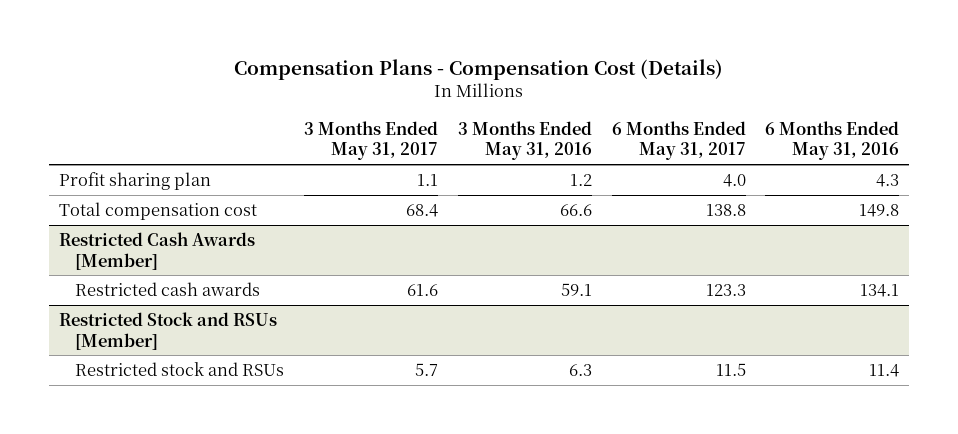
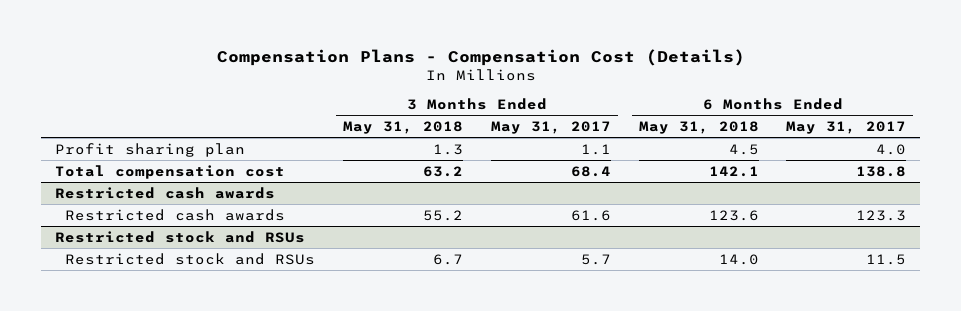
- | 3 Months Ended May 31, 2017 | 3 Months Ended May 31, 2016 | 6 Months Ended May 31, 2017 | 6 Months Ended May 31, 2016
+ | 3 Months Ended May 31, 2018 | 3 Months Ended May 31, 2017 | 6 Months Ended May 31, 2018 | 6 Months Ended May 31, 2017
- Restricted Cash Awards [Member]
+ Restricted cash awards
- Restricted Stock and RSUs [Member]
+ Restricted stock and RSUs

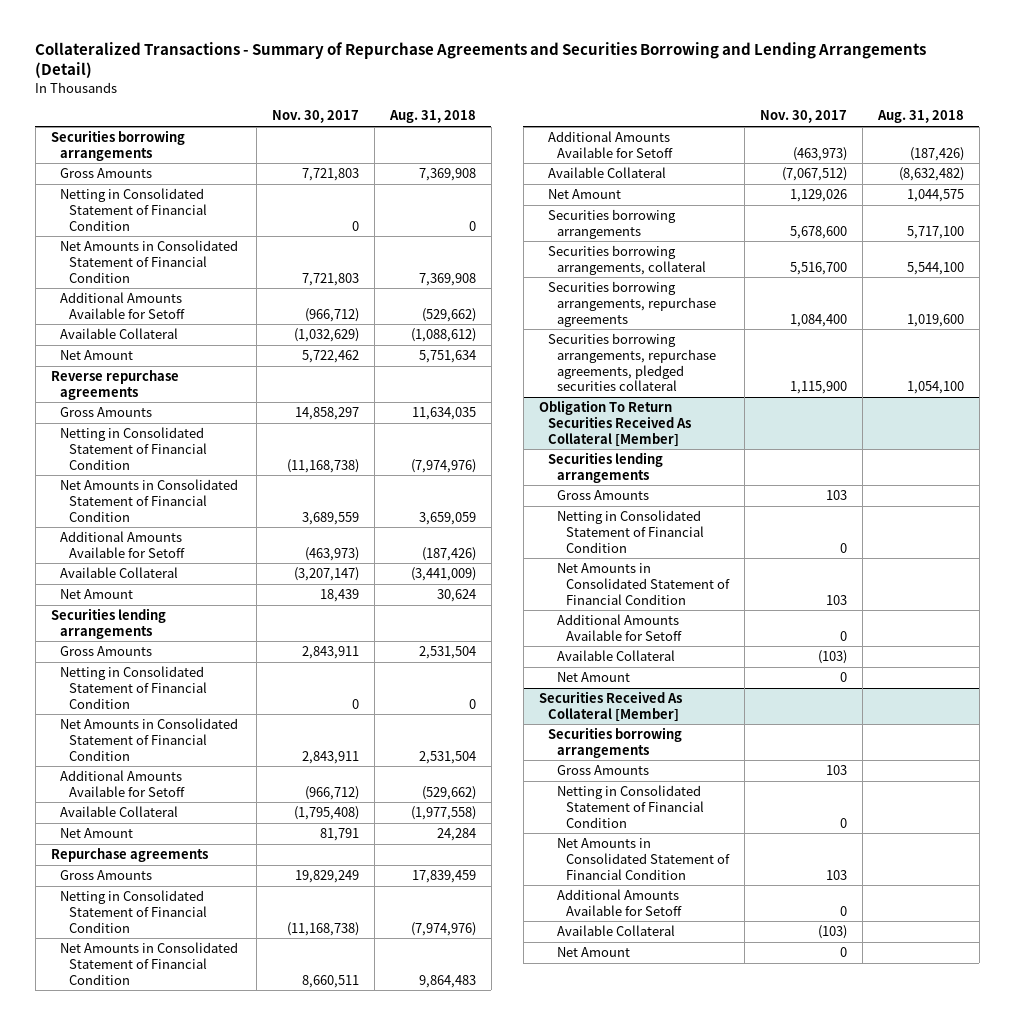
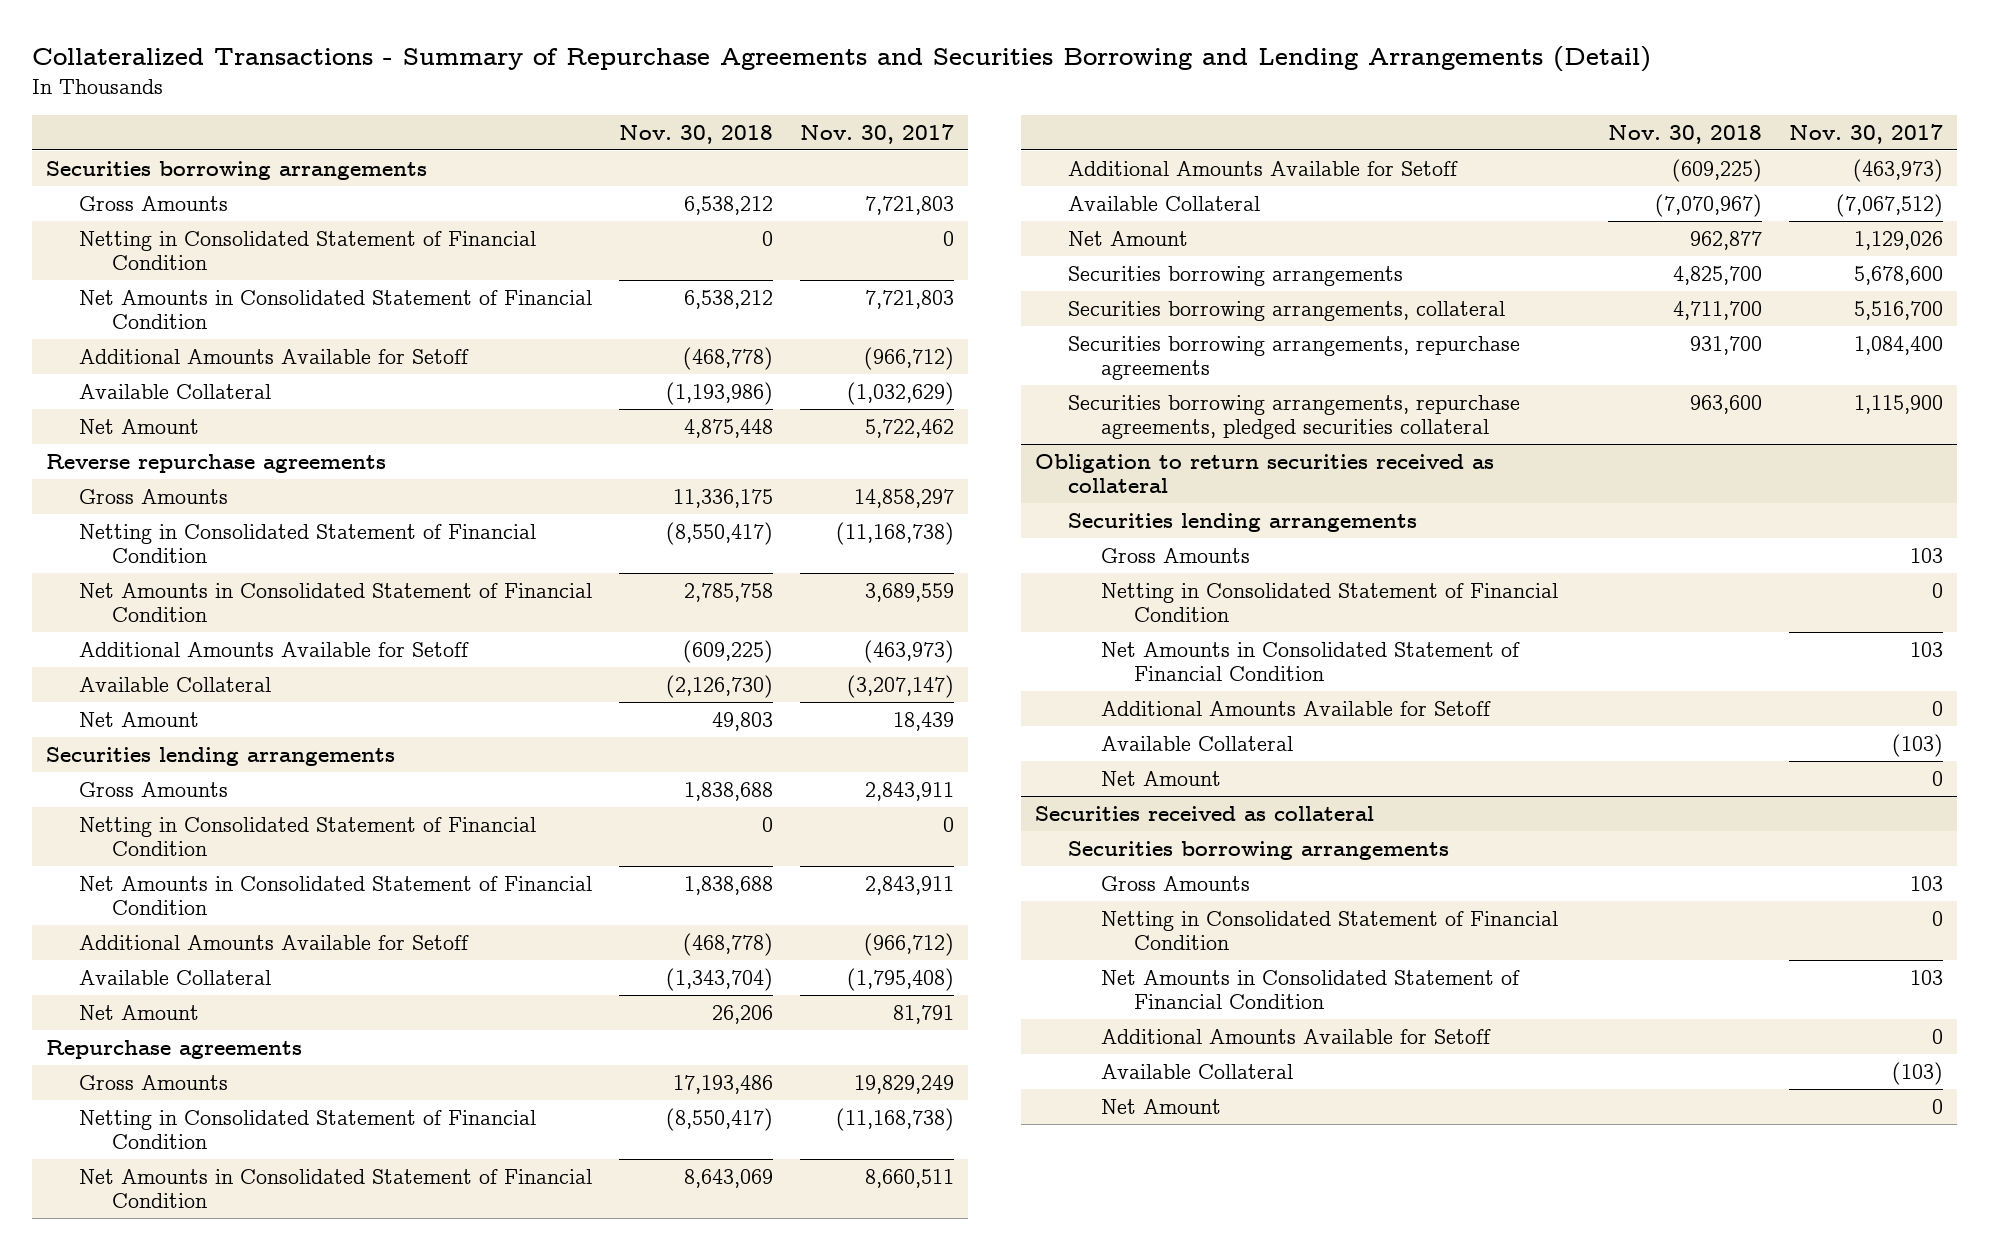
- | Nov. 30, 2017 | Aug. 31, 2018
+ | Nov. 30, 2018 | Nov. 30, 2017
- Obligation To Return Securities Received As Collateral [Member]
+ Obligation to return securities received as collateral
- Securities Received As Collateral [Member]
+ Securities received as collateral

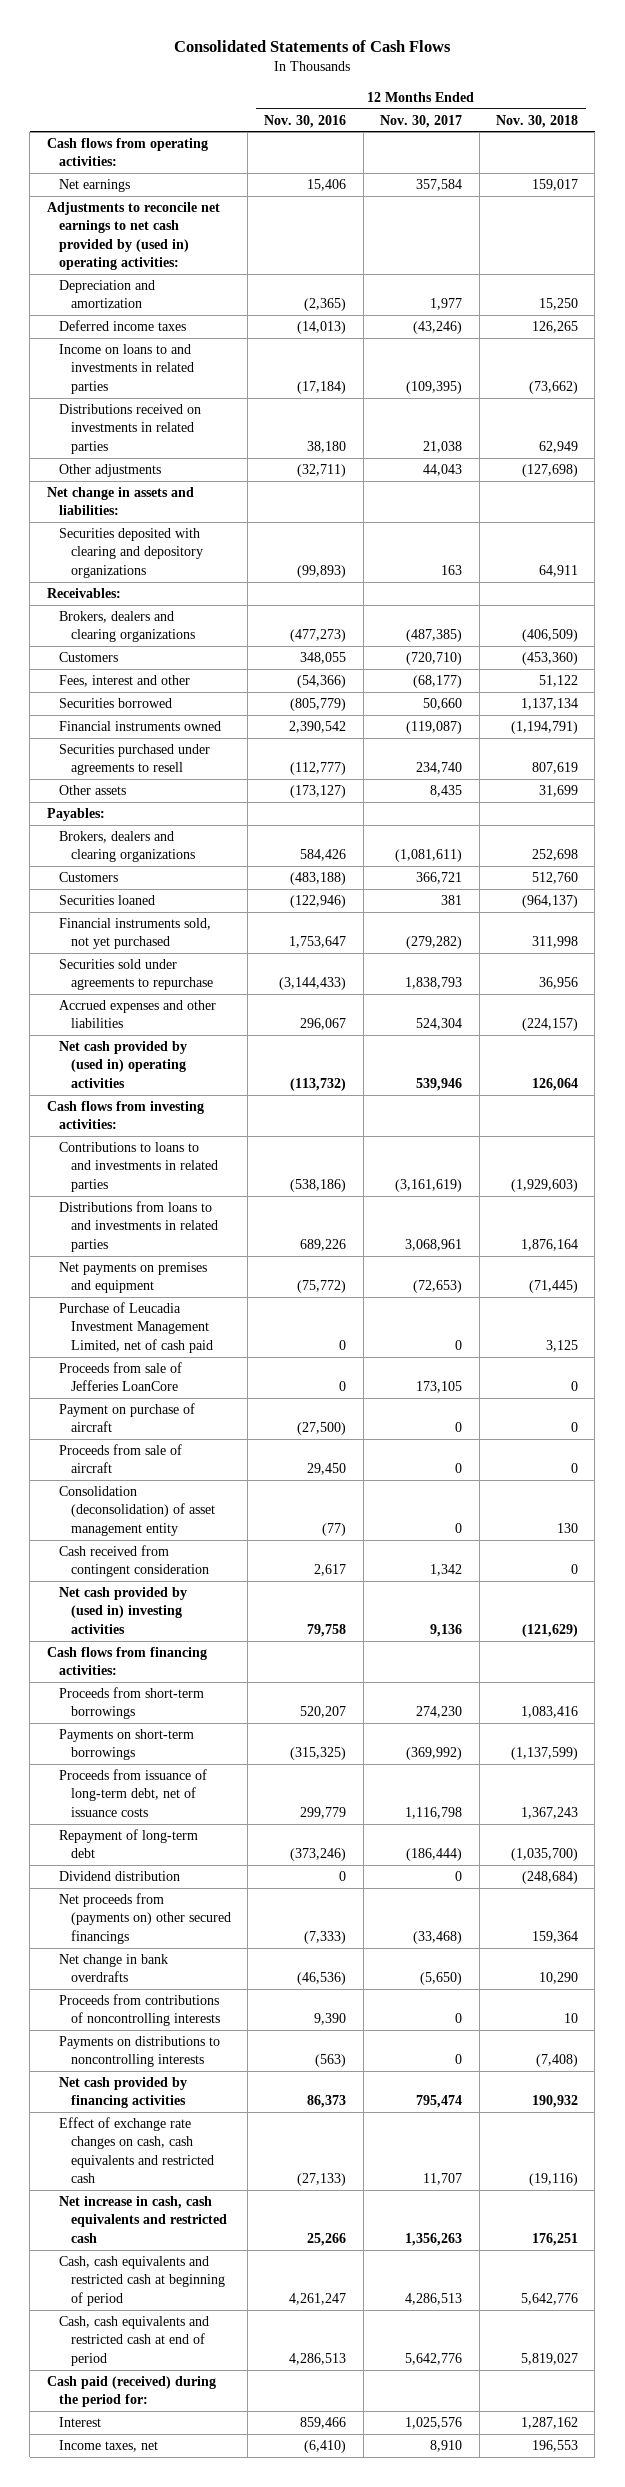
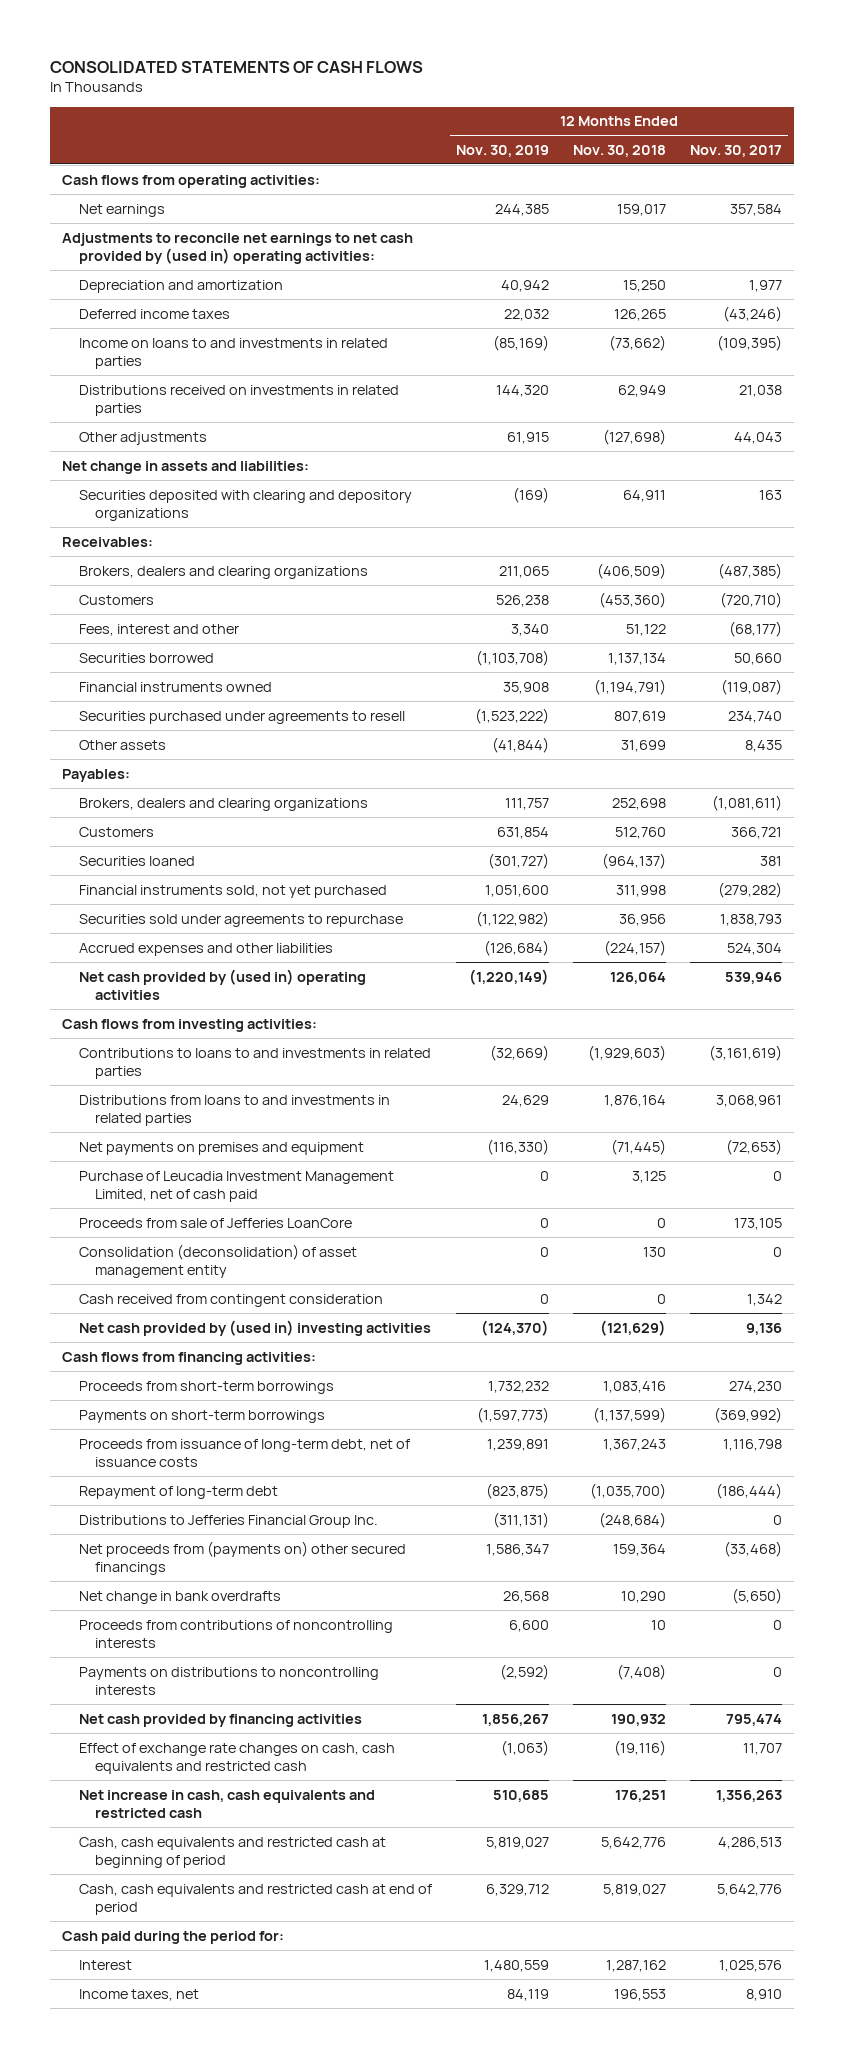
- Consolidated Statements of Cash Flows
+ CONSOLIDATED STATEMENTS OF CASH FLOWS
- | 12 Months Ended Nov. 30, 2016 | 12 Months Ended Nov. 30, 2017 | 12 Months Ended Nov. 30, 2018
+ | 12 Months Ended Nov. 30, 2019 | 12 Months Ended Nov. 30, 2018 | 12 Months Ended Nov. 30, 2017
- Payment on purchase of aircraft | (27,500) | 0 | 0
- Proceeds from sale of aircraft | 29,450 | 0 | 0
- Dividend distribution | 0 | 0 | (248,684)
+ Distributions to Jefferies Financial Group Inc. | (311,131) | (248,684) | 0
- Cash paid (received) during the period for:
+ Cash paid during the period for:

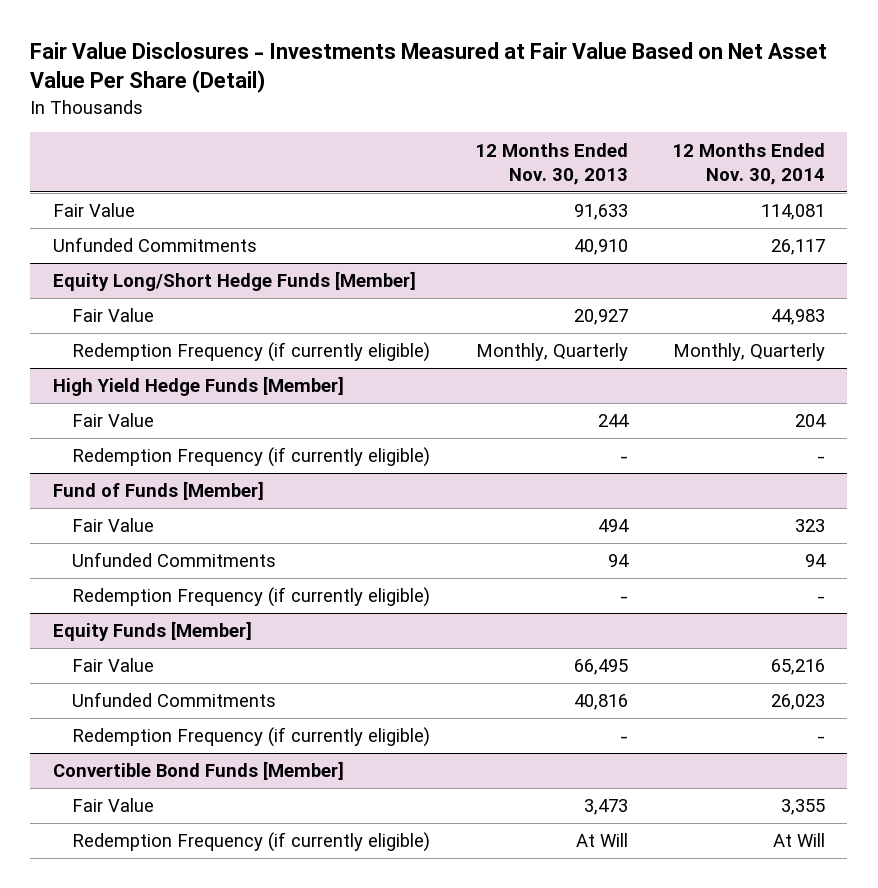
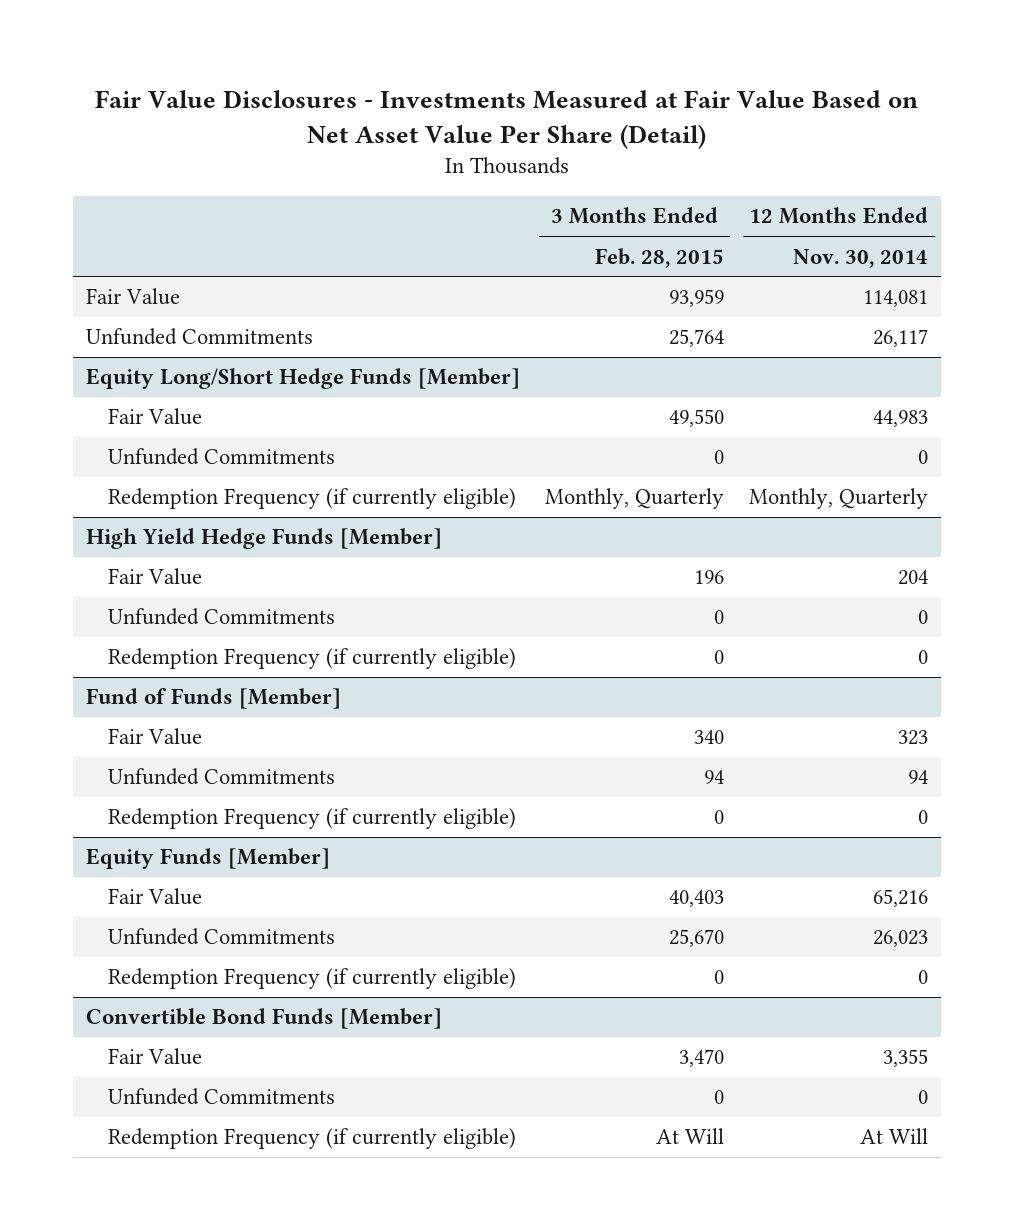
- | 12 Months Ended Nov. 30, 2013 | 12 Months Ended Nov. 30, 2014
+ | 3 Months Ended Feb. 28, 2015 | 12 Months Ended Nov. 30, 2014
@ Equity Long/Short Hedge Funds [Member]
+ Unfunded Commitments | 0 | 0
@ High Yield Hedge Funds [Member]
- Redemption Frequency (if currently eligible) | - | -
+ Unfunded Commitments | 0 | 0
+ Redemption Frequency (if currently eligible) | 0 | 0
@ Fund of Funds [Member]
- Redemption Frequency (if currently eligible) | - | -
+ Redemption Frequency (if currently eligible) | 0 | 0
@ Equity Funds [Member]
- Redemption Frequency (if currently eligible) | - | -
+ Redemption Frequency (if currently eligible) | 0 | 0
@ Convertible Bond Funds [Member]
+ Unfunded Commitments | 0 | 0

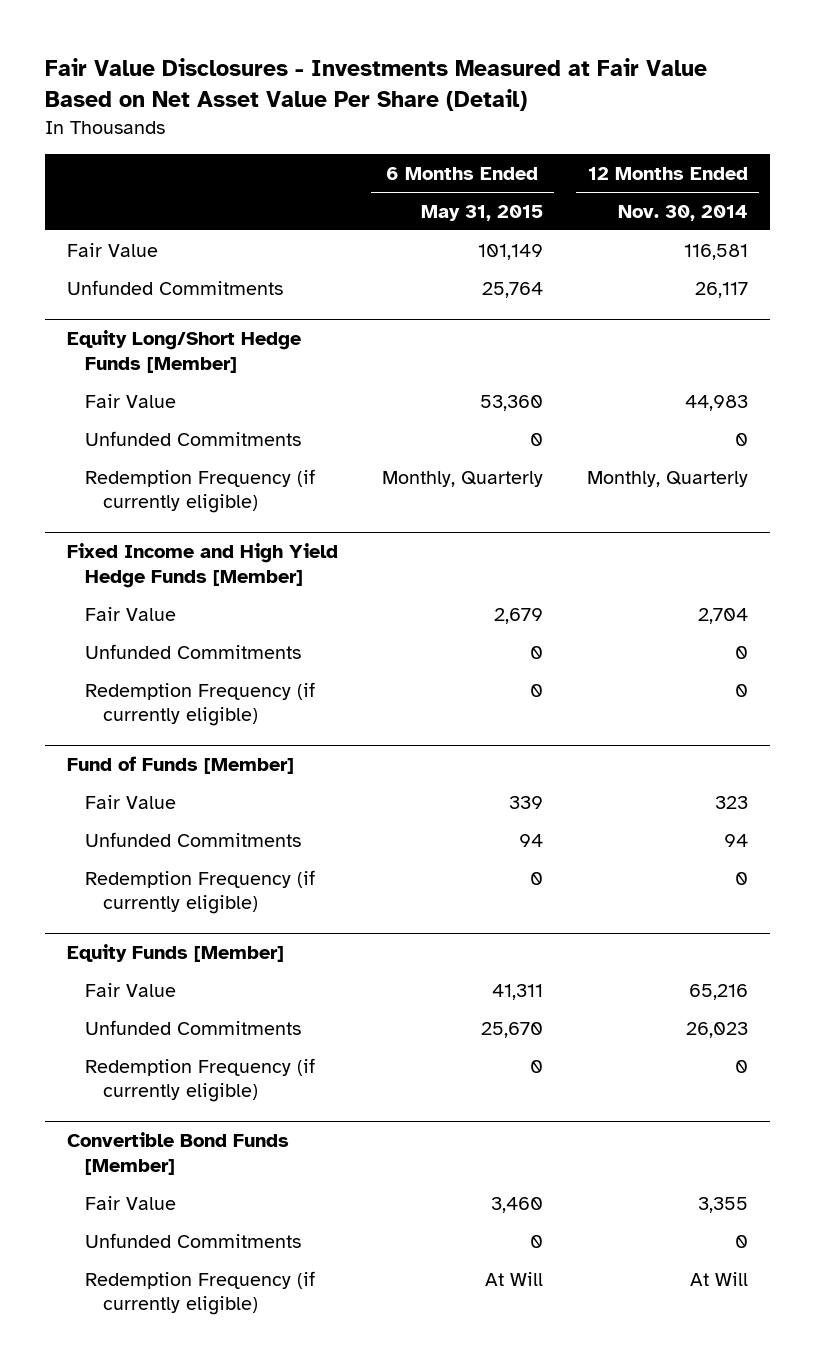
- | 3 Months Ended Feb. 28, 2015 | 12 Months Ended Nov. 30, 2014
+ | 6 Months Ended May 31, 2015 | 12 Months Ended Nov. 30, 2014
- Fair Value | 93,959 | 114,081
+ Fair Value | 101,149 | 116,581
- High Yield Hedge Funds [Member]
- Fair Value | 196 | 204
+ Fixed Income and High Yield Hedge Funds [Member]
+ Fair Value | 2,679 | 2,704

